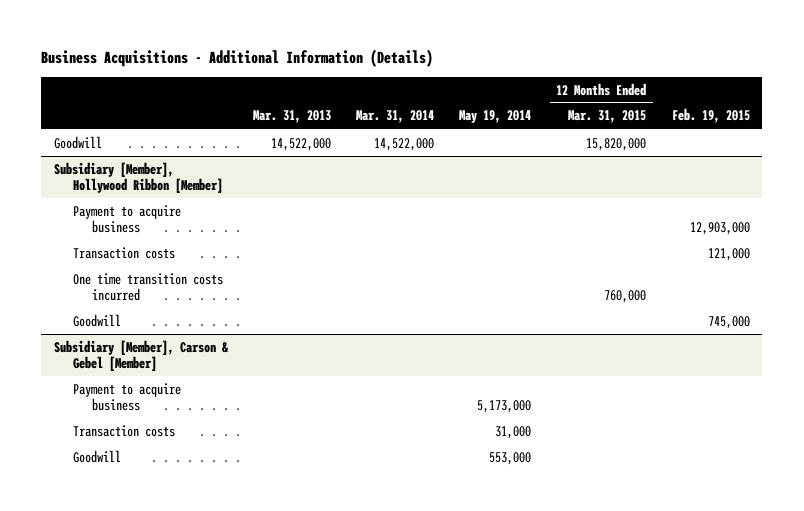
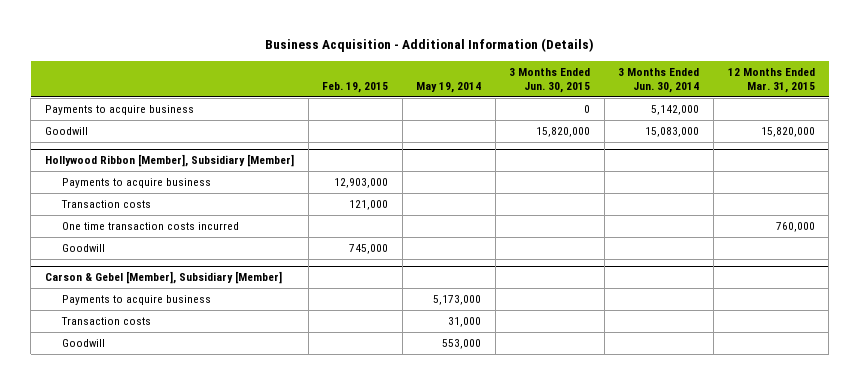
- Business Acquisitions - Additional Information (Details)
+ Business Acquisition - Additional Information (Details)
- | Mar. 31, 2013 | Mar. 31, 2014 | May 19, 2014 | 12 Months Ended Mar. 31, 2015 | Feb. 19, 2015
+ | Feb. 19, 2015 | May 19, 2014 | 3 Months Ended Jun. 30, 2015 | 3 Months Ended Jun. 30, 2014 | 12 Months Ended Mar. 31, 2015
+ Payments to acquire business | | | 0 | 5,142,000 |
- Subsidiary [Member], Hollywood Ribbon [Member]
- Payment to acquire business | | | | | 12,903,000
+ Hollywood Ribbon [Member], Subsidiary [Member]
+ Payments to acquire business | 12,903,000 | | | |
- One time transition costs incurred | | | | 760,000 |
+ One time transaction costs incurred | | | | | 760,000
- Subsidiary [Member], Carson & Gebel [Member]
- Payment to acquire business | | | 5,173,000 | |
+ Carson & Gebel [Member], Subsidiary [Member]
+ Payments to acquire business | | 5,173,000 | | |

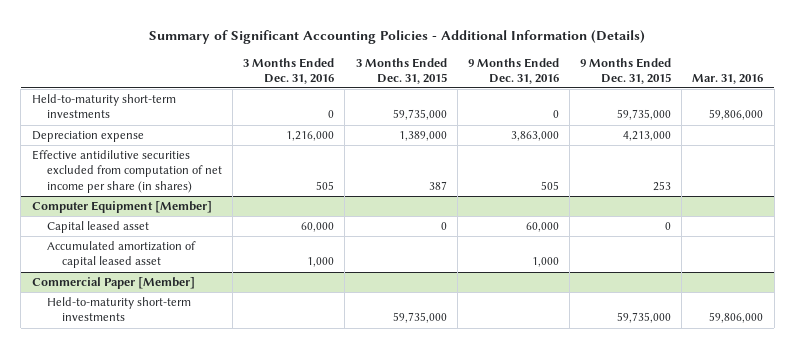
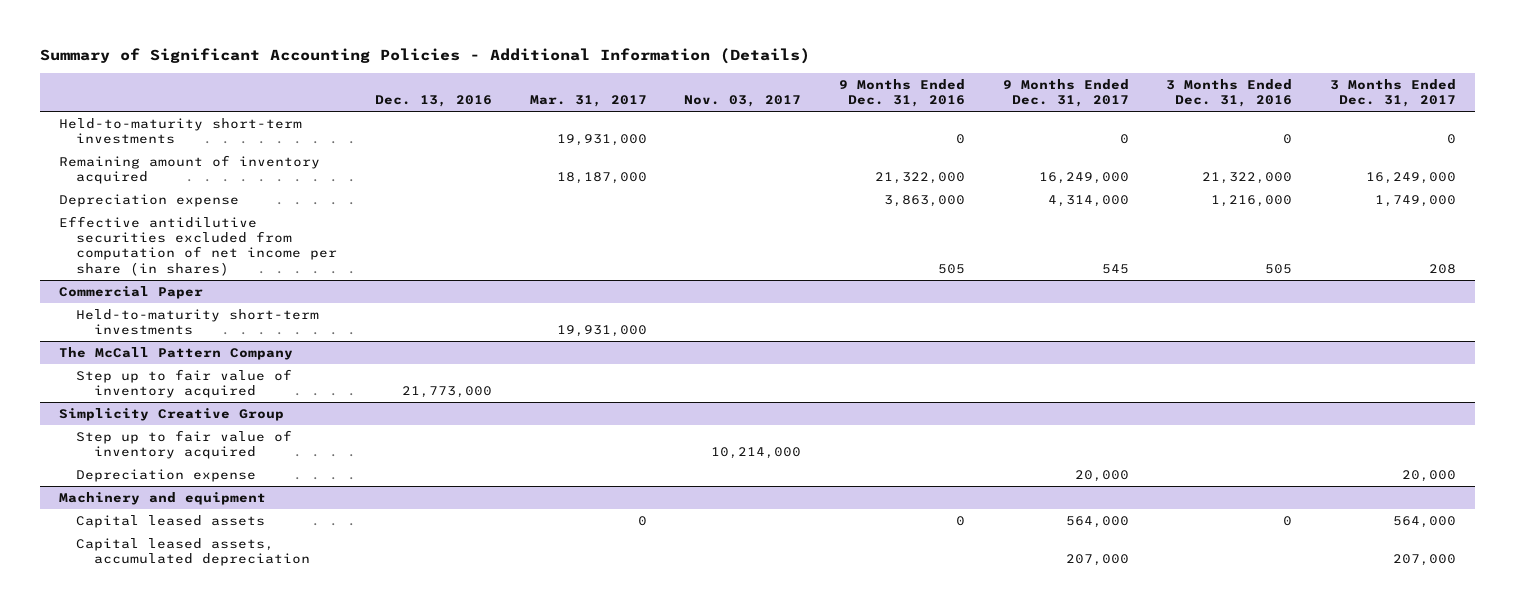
- | 3 Months Ended Dec. 31, 2016 | 3 Months Ended Dec. 31, 2015 | 9 Months Ended Dec. 31, 2016 | 9 Months Ended Dec. 31, 2015 | Mar. 31, 2016
+ | Dec. 13, 2016 | Mar. 31, 2017 | Nov. 03, 2017 | 9 Months Ended Dec. 31, 2016 | 9 Months Ended Dec. 31, 2017 | 3 Months Ended Dec. 31, 2016 | 3 Months Ended Dec. 31, 2017
+ Remaining amount of inventory acquired | | 18,187,000 | | 21,322,000 | 16,249,000 | 21,322,000 | 16,249,000
- Computer Equipment [Member]
- Capital leased asset | 60,000 | 0 | 60,000 | 0 |
- Accumulated amortization of capital leased asset | 1,000 | | 1,000 | |
- Commercial Paper [Member]
+ Commercial Paper
+ The McCall Pattern Company
+ Step up to fair value of inventory acquired | 21,773,000 | | | | | |
+ Simplicity Creative Group
+ Step up to fair value of inventory acquired | | | 10,214,000 | | | |
+ Depreciation expense | | | | | 20,000 | | 20,000
+ Machinery and equipment
+ Capital leased assets | | 0 | | 0 | 564,000 | 0 | 564,000
+ Capital leased assets, accumulated depreciation | | | | | 207,000 | | 207,000

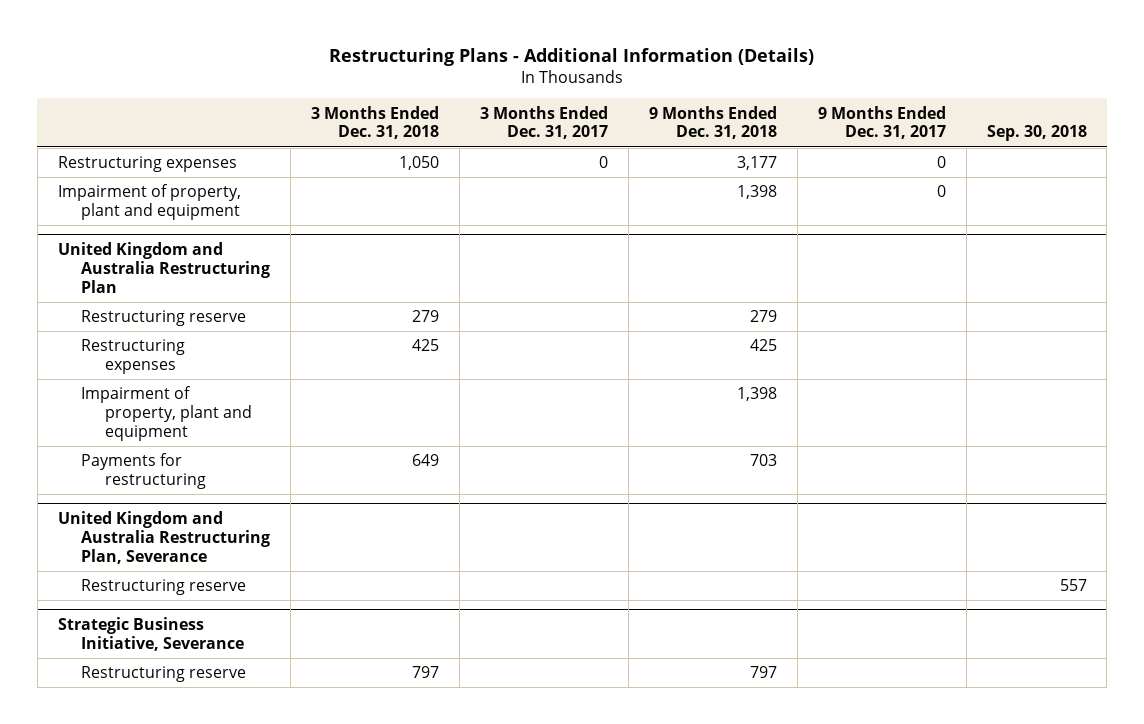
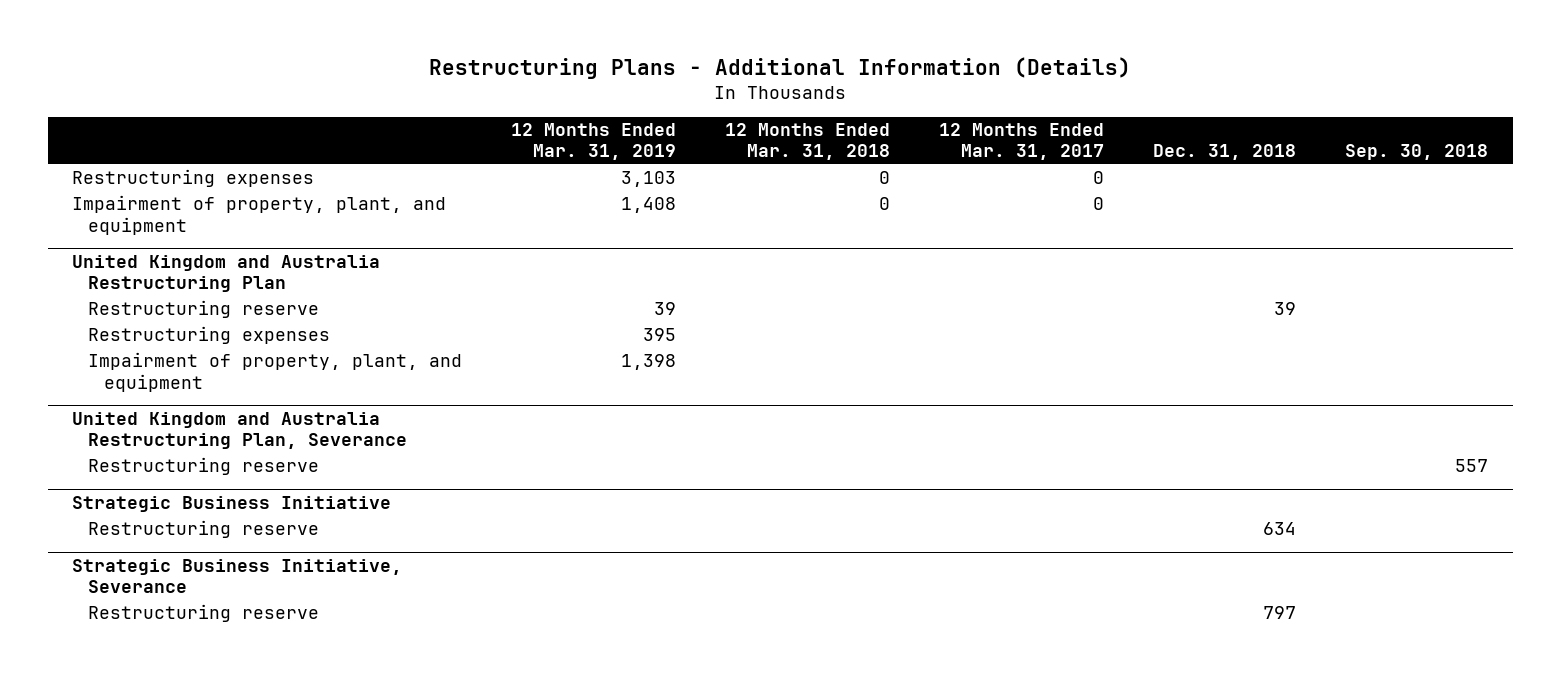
- | 3 Months Ended Dec. 31, 2018 | 3 Months Ended Dec. 31, 2017 | 9 Months Ended Dec. 31, 2018 | 9 Months Ended Dec. 31, 2017 | Sep. 30, 2018
+ | 12 Months Ended Mar. 31, 2019 | 12 Months Ended Mar. 31, 2018 | 12 Months Ended Mar. 31, 2017 | Dec. 31, 2018 | Sep. 30, 2018
- Impairment of property, plant and equipment | | | 1,398 | 0 |
+ Impairment of property, plant, and equipment | 1,408 | 0 | 0 | |
@ United Kingdom and Australia Restructuring Plan
- Impairment of property, plant and equipment | | | 1,398 | |
- Payments for restructuring | 649 | | 703 | |
+ Impairment of property, plant, and equipment | 1,398 | | | |
+ Strategic Business Initiative
+ Restructuring reserve | | | | 634 |

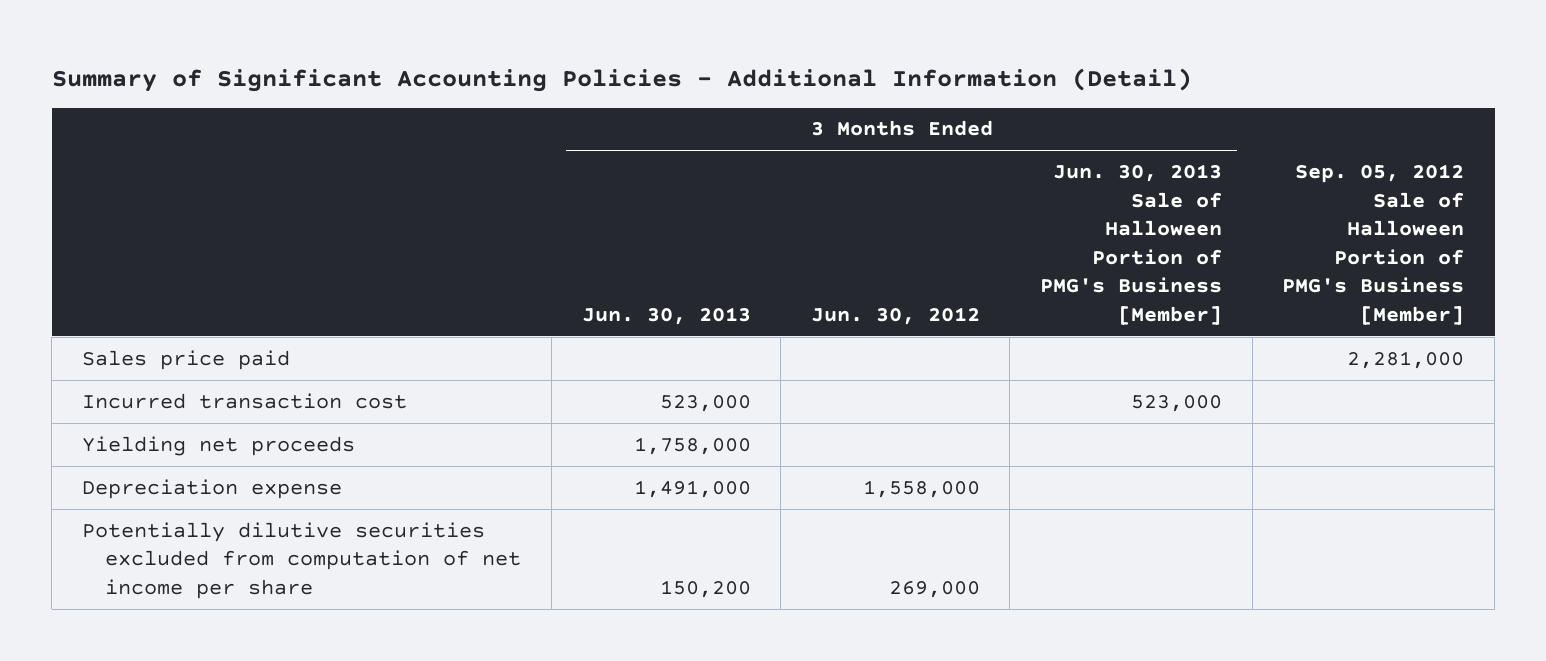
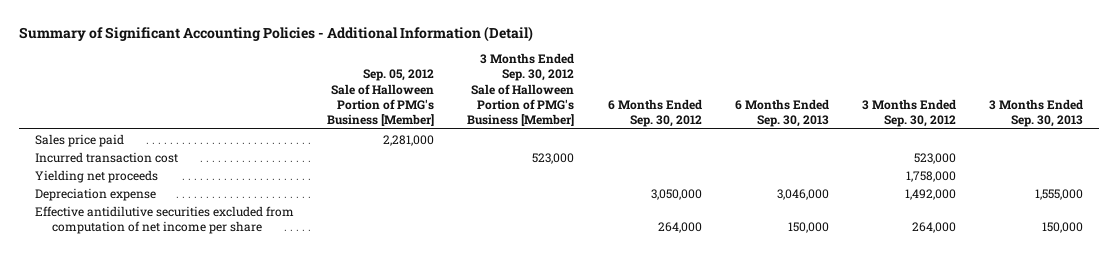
- | 3 Months Ended Jun. 30, 2013 | 3 Months Ended Jun. 30, 2012 | 3 Months Ended Jun. 30, 2013 Sale of Halloween Portion of PMG's Business [Member] | Sep. 05, 2012 Sale of Halloween Portion of PMG's Business [Member]
+ | Sep. 05, 2012 Sale of Halloween Portion of PMG's Business [Member] | 3 Months Ended Sep. 30, 2012 Sale of Halloween Portion of PMG's Business [Member] | 6 Months Ended Sep. 30, 2012 | 6 Months Ended Sep. 30, 2013 | 3 Months Ended Sep. 30, 2012 | 3 Months Ended Sep. 30, 2013
- Potentially dilutive securities excluded from computation of net income per share | 150,200 | 269,000 | |
+ Effective antidilutive securities excluded from computation of net income per share | | | 264,000 | 150,000 | 264,000 | 150,000

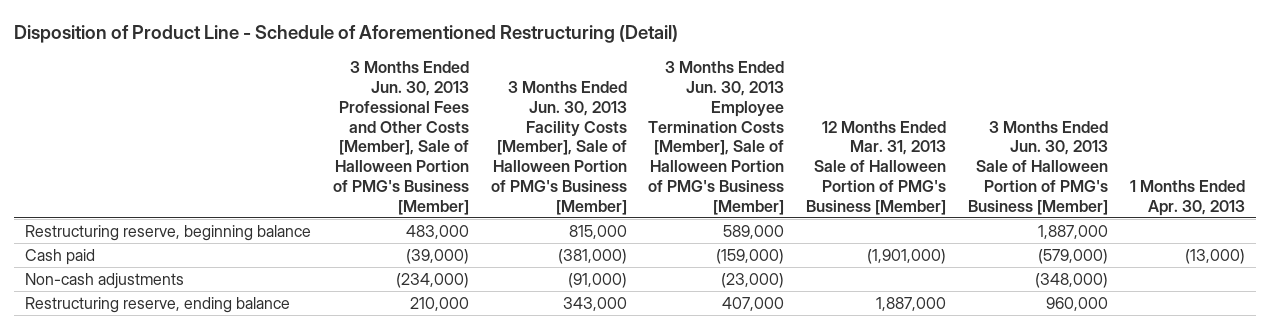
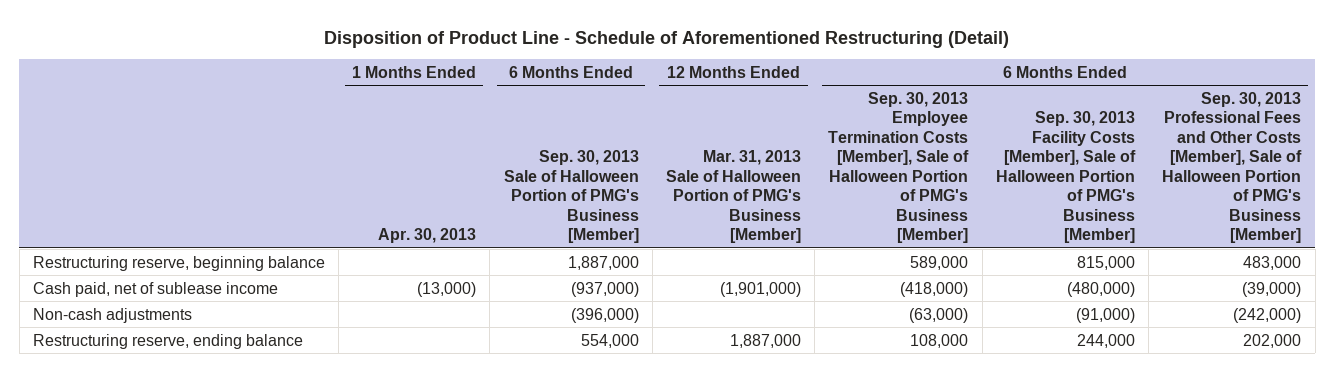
- | 3 Months Ended Jun. 30, 2013 Professional Fees and Other Costs [Member], Sale of Halloween Portion of PMG's Business [Member] | 3 Months Ended Jun. 30, 2013 Facility Costs [Member], Sale of Halloween Portion of PMG's Business [Member] | 3 Months Ended Jun. 30, 2013 Employee Termination Costs [Member], Sale of Halloween Portion of PMG's Business [Member] | 12 Months Ended Mar. 31, 2013 Sale of Halloween Portion of PMG's Business [Member] | 3 Months Ended Jun. 30, 2013 Sale of Halloween Portion of PMG's Business [Member] | 1 Months Ended Apr. 30, 2013
+ | 1 Months Ended Apr. 30, 2013 | 6 Months Ended Sep. 30, 2013 Sale of Halloween Portion of PMG's Business [Member] | 12 Months Ended Mar. 31, 2013 Sale of Halloween Portion of PMG's Business [Member] | 6 Months Ended Sep. 30, 2013 Employee Termination Costs [Member], Sale of Halloween Portion of PMG's Business [Member] | 6 Months Ended Sep. 30, 2013 Facility Costs [Member], Sale of Halloween Portion of PMG's Business [Member] | 6 Months Ended Sep. 30, 2013 Professional Fees and Other Costs [Member], Sale of Halloween Portion of PMG's Business [Member]
- Cash paid | (39,000) | (381,000) | (159,000) | (1,901,000) | (579,000) | (13,000)
+ Cash paid, net of sublease income | (13,000) | (937,000) | (1,901,000) | (418,000) | (480,000) | (39,000)

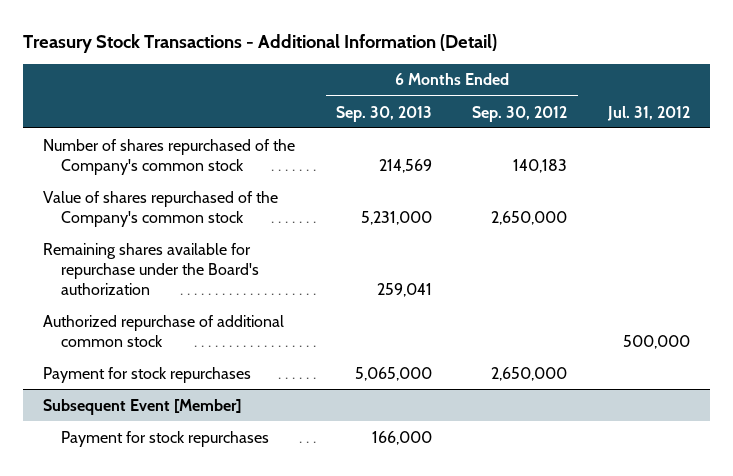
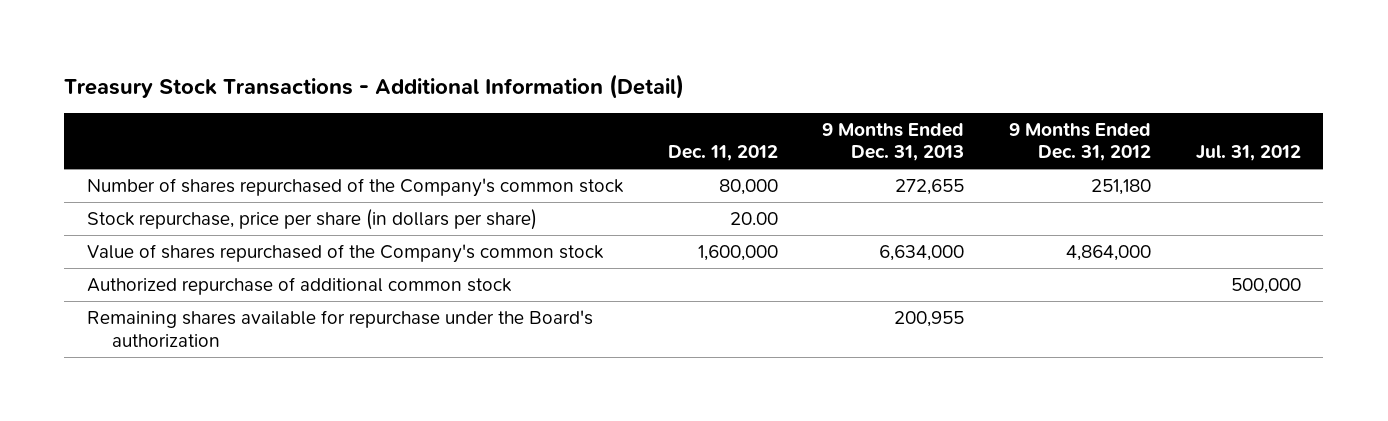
- | 6 Months Ended Sep. 30, 2013 | 6 Months Ended Sep. 30, 2012 | Jul. 31, 2012
+ | Dec. 11, 2012 | 9 Months Ended Dec. 31, 2013 | 9 Months Ended Dec. 31, 2012 | Jul. 31, 2012
+ Stock repurchase, price per share (in dollars per share) | 20.00 | | |
- Payment for stock repurchases | 5,065,000 | 2,650,000 |
- Subsequent Event [Member]
- Payment for stock repurchases | 166,000 | |
moved down: Remaining shares available for repurchase under the Board's authorization | | 200,955 | |

